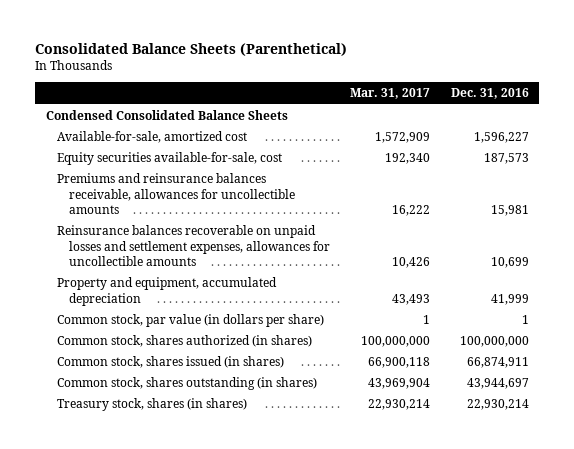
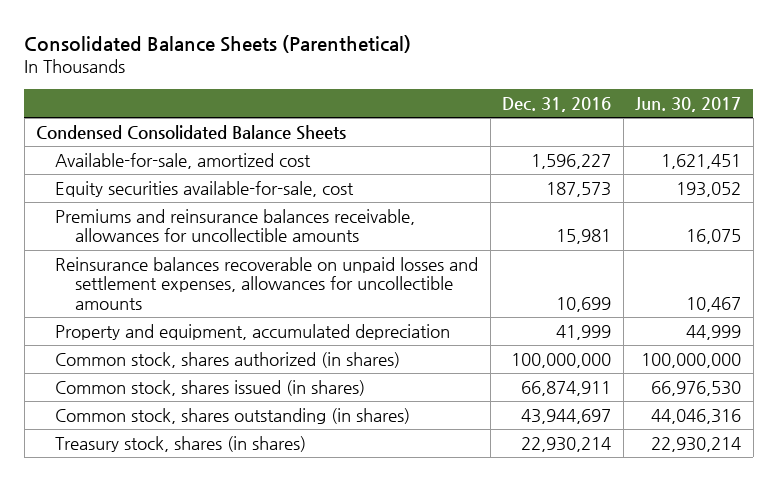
- | Mar. 31, 2017 | Dec. 31, 2016
+ | Dec. 31, 2016 | Jun. 30, 2017
- Common stock, par value (in dollars per share) | 1 | 1

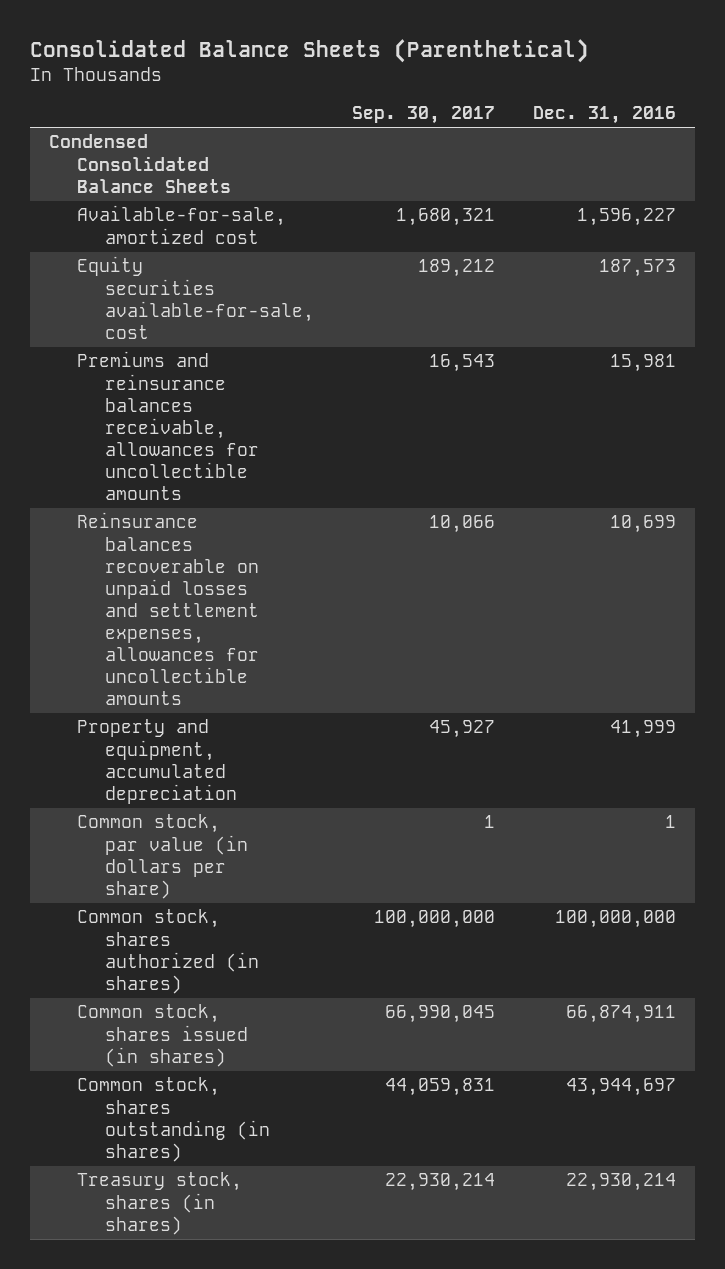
- | Dec. 31, 2016 | Jun. 30, 2017
+ | Sep. 30, 2017 | Dec. 31, 2016
+ Common stock, par value (in dollars per share) | 1 | 1

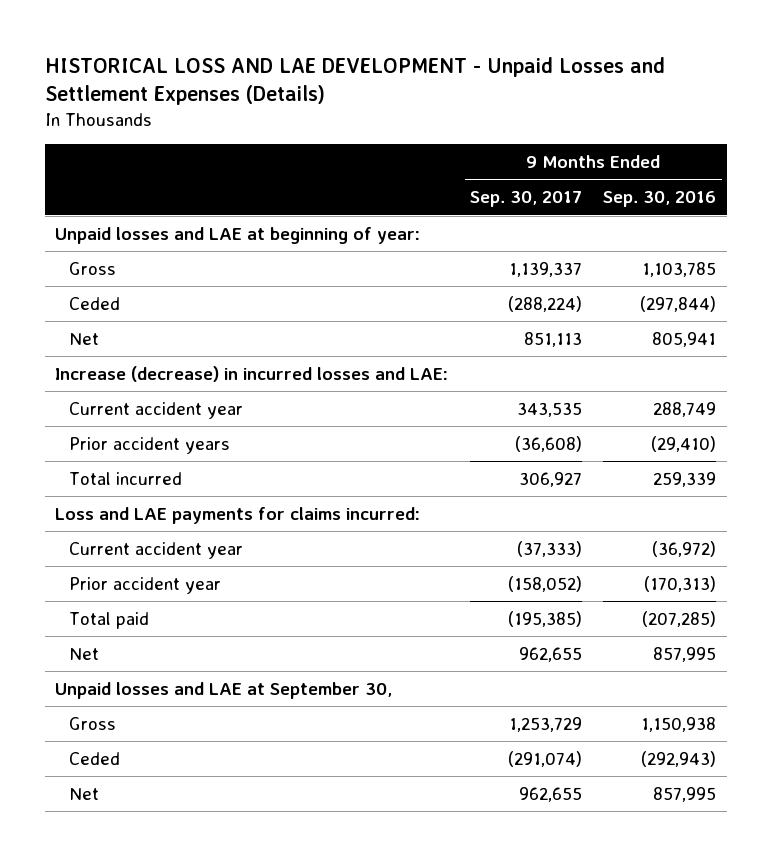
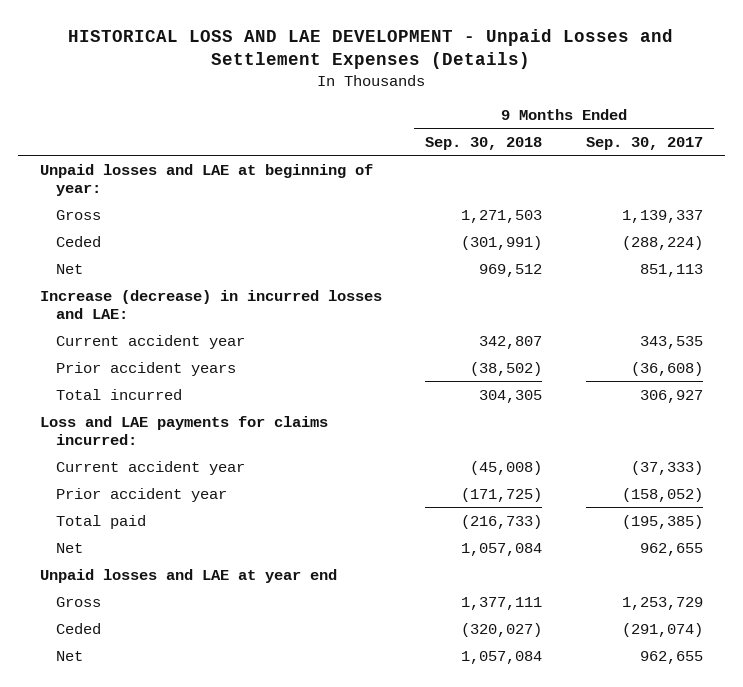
- | 9 Months Ended Sep. 30, 2017 | 9 Months Ended Sep. 30, 2016
+ | 9 Months Ended Sep. 30, 2018 | 9 Months Ended Sep. 30, 2017
- Unpaid losses and LAE at September 30,
+ Unpaid losses and LAE at year end

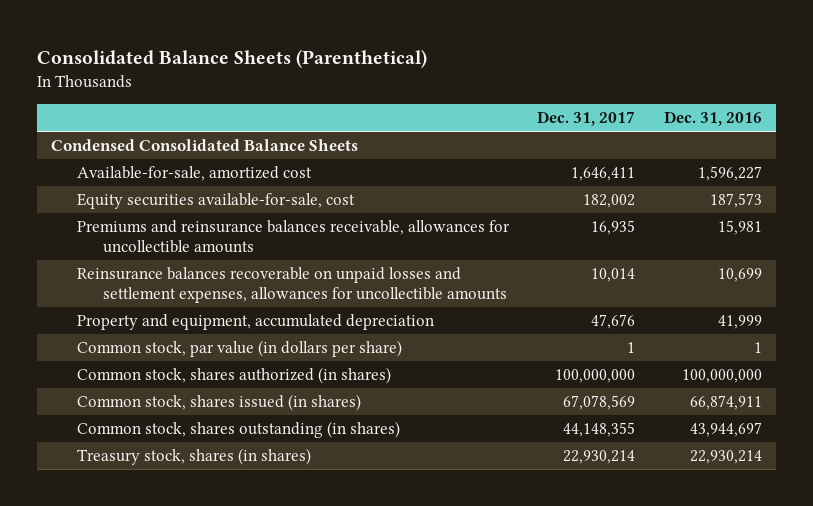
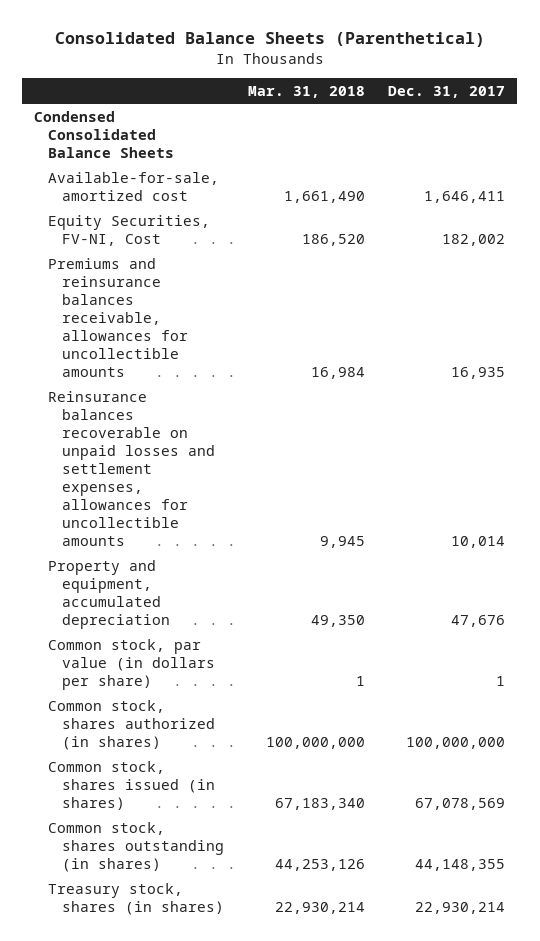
- | Dec. 31, 2017 | Dec. 31, 2016
+ | Mar. 31, 2018 | Dec. 31, 2017
- Equity securities available-for-sale, cost | 182,002 | 187,573
+ Equity Securities, FV-NI, Cost | 186,520 | 182,002

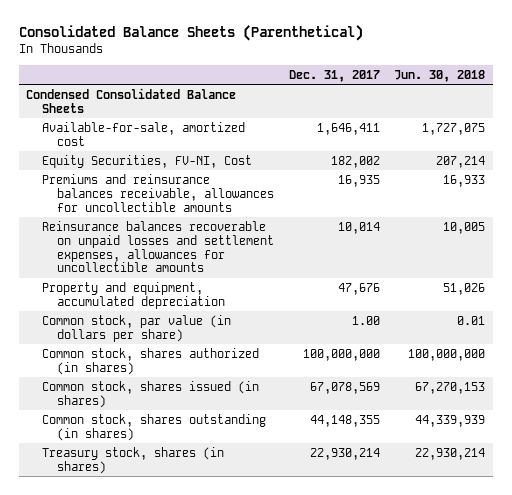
- | Mar. 31, 2018 | Dec. 31, 2017
+ | Dec. 31, 2017 | Jun. 30, 2018
- Common stock, par value (in dollars per share) | 1 | 1
+ Common stock, par value (in dollars per share) | 1.00 | 0.01

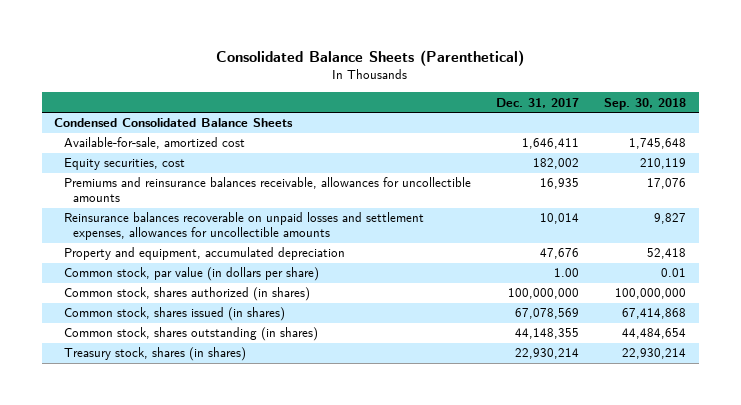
- | Dec. 31, 2017 | Jun. 30, 2018
+ | Dec. 31, 2017 | Sep. 30, 2018
- Equity Securities, FV-NI, Cost | 182,002 | 207,214
+ Equity securities, cost | 182,002 | 210,119

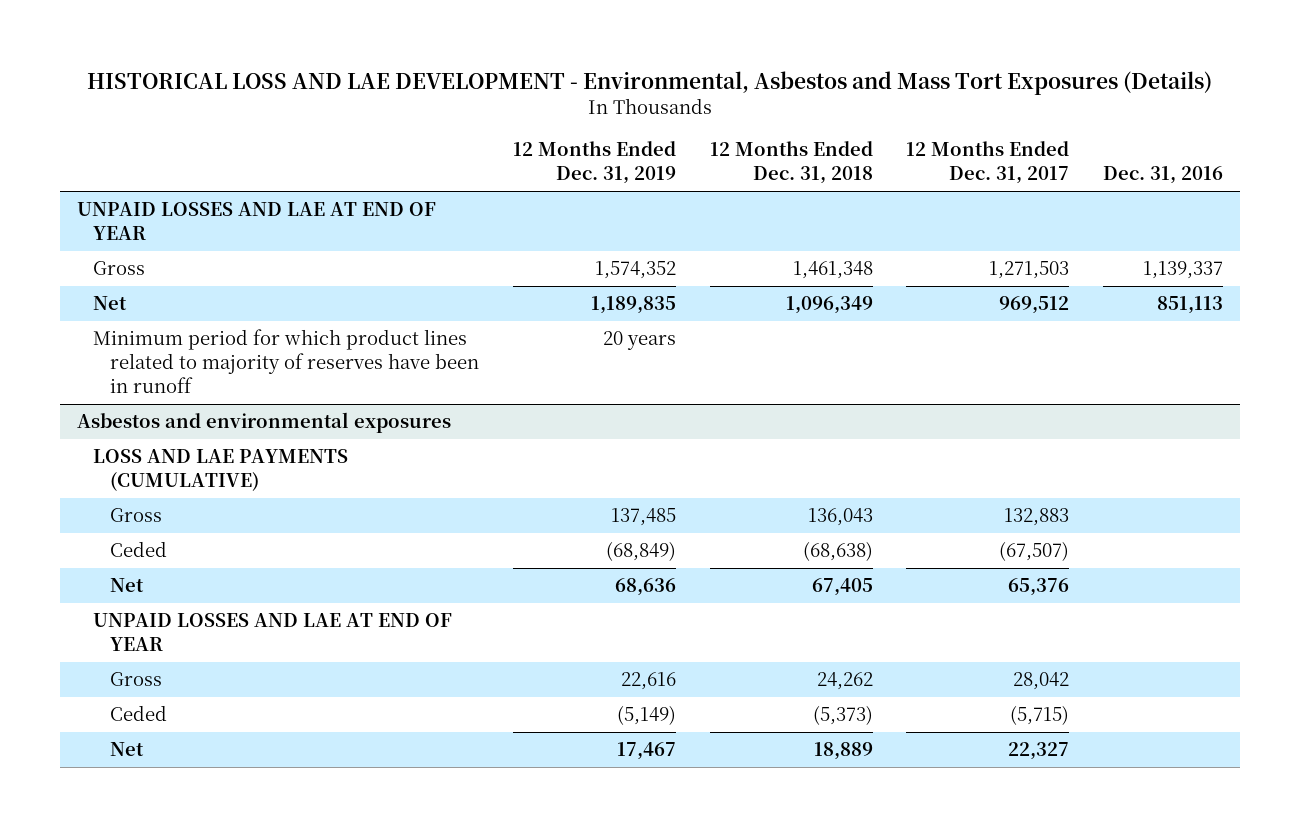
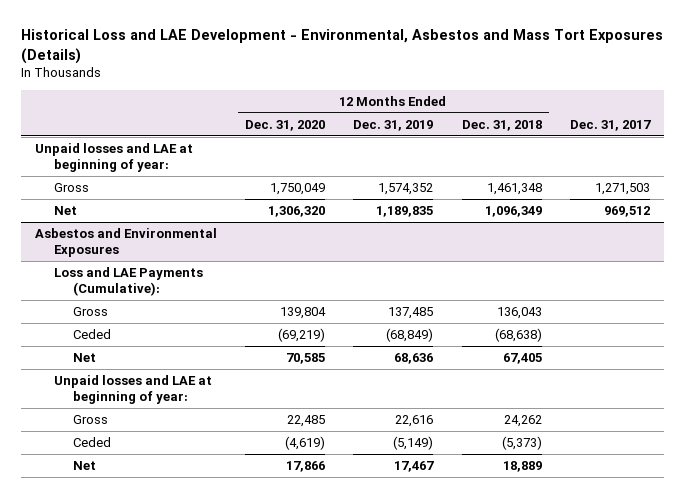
- HISTORICAL LOSS AND LAE DEVELOPMENT - Environmental, Asbestos and Mass Tort Exposures (Details)
+ Historical Loss and LAE Development - Environmental, Asbestos and Mass Tort Exposures (Details)
- | 12 Months Ended Dec. 31, 2019 | 12 Months Ended Dec. 31, 2018 | 12 Months Ended Dec. 31, 2017 | Dec. 31, 2016
+ | 12 Months Ended Dec. 31, 2020 | 12 Months Ended Dec. 31, 2019 | 12 Months Ended Dec. 31, 2018 | Dec. 31, 2017
- UNPAID LOSSES AND LAE AT END OF YEAR
+ Unpaid losses and LAE at beginning of year:
- Minimum period for which product lines related to majority of reserves have been in runoff | 20 years | | |
- Asbestos and environmental exposures
- LOSS AND LAE PAYMENTS (CUMULATIVE)
+ Asbestos and Environmental Exposures
+ Loss and LAE Payments (Cumulative):
- UNPAID LOSSES AND LAE AT END OF YEAR
+ Unpaid losses and LAE at beginning of year:

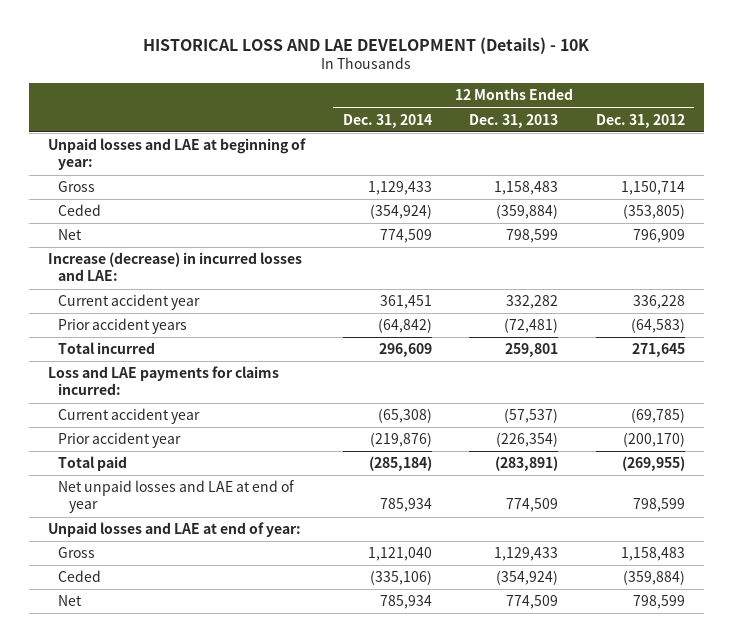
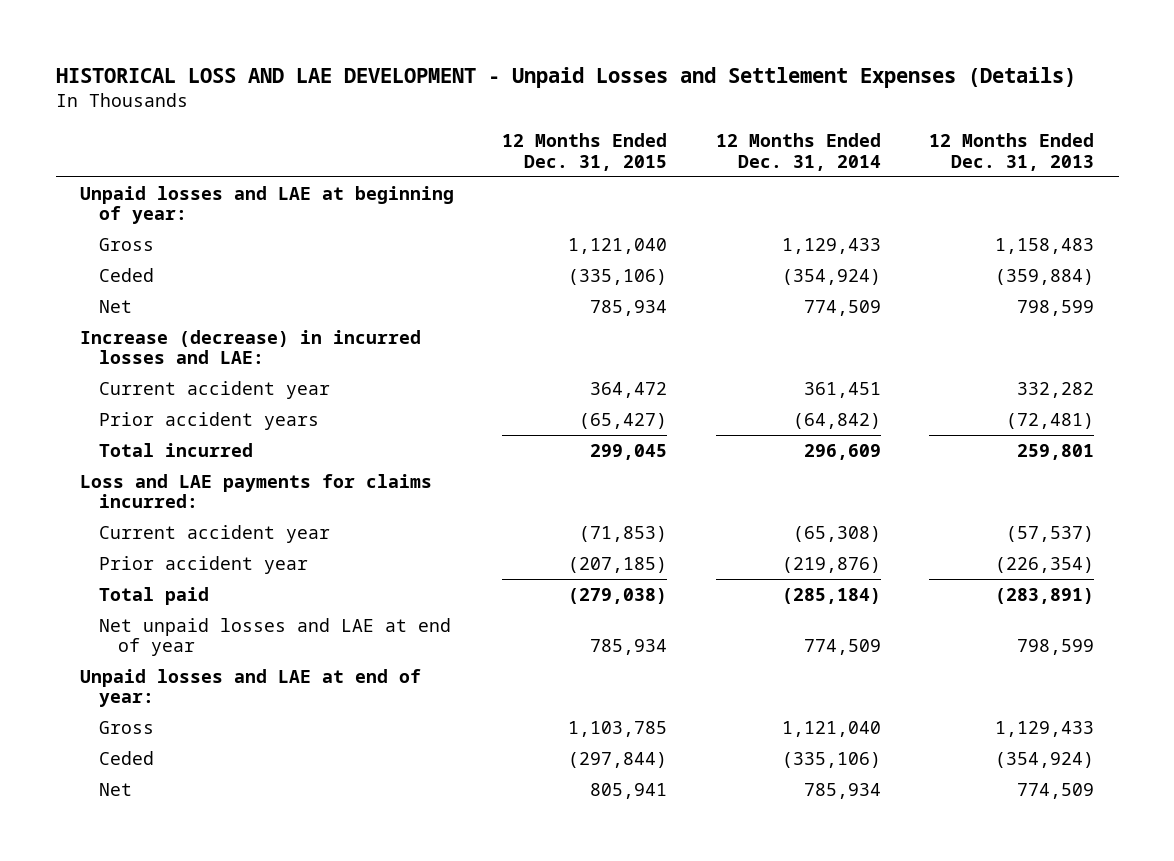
- HISTORICAL LOSS AND LAE DEVELOPMENT (Details) - 10K
+ HISTORICAL LOSS AND LAE DEVELOPMENT - Unpaid Losses and Settlement Expenses (Details)
- | 12 Months Ended Dec. 31, 2014 | 12 Months Ended Dec. 31, 2013 | 12 Months Ended Dec. 31, 2012
+ | 12 Months Ended Dec. 31, 2015 | 12 Months Ended Dec. 31, 2014 | 12 Months Ended Dec. 31, 2013
- Net unpaid losses and LAE at end of year | 785,934 | 774,509 | 798,599
+ Net unpaid losses and LAE at end of year | 785,934 | 774,509 | 798,599

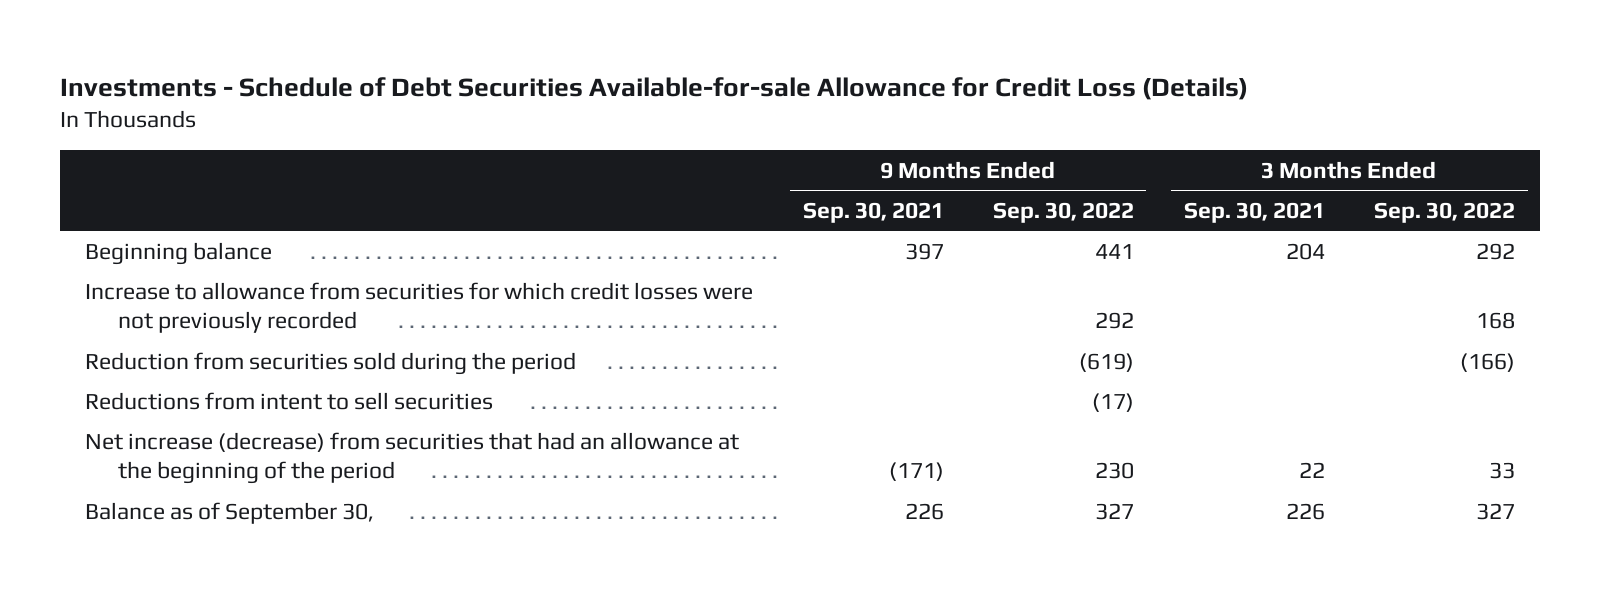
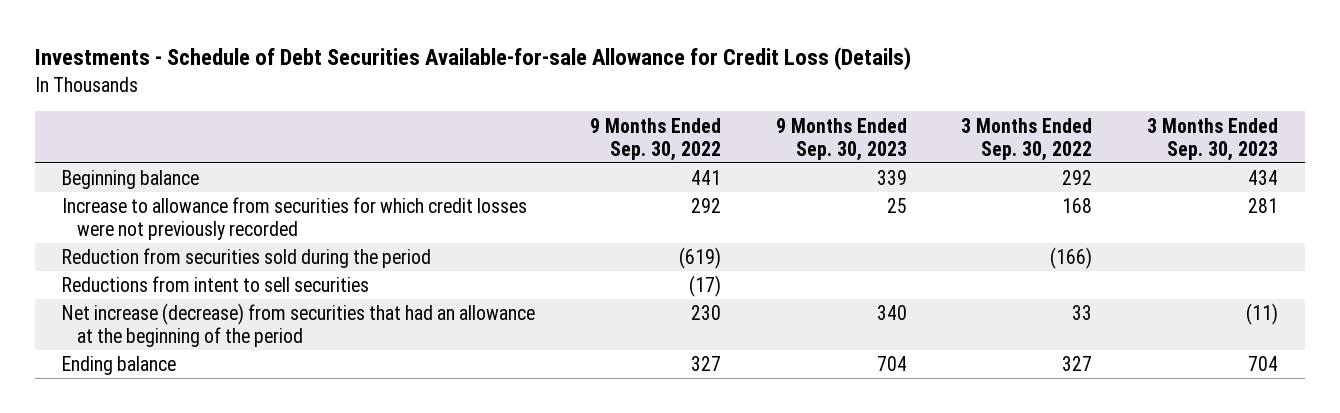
- | 9 Months Ended Sep. 30, 2021 | 9 Months Ended Sep. 30, 2022 | 3 Months Ended Sep. 30, 2021 | 3 Months Ended Sep. 30, 2022
+ | 9 Months Ended Sep. 30, 2022 | 9 Months Ended Sep. 30, 2023 | 3 Months Ended Sep. 30, 2022 | 3 Months Ended Sep. 30, 2023
- Balance as of September 30, | 226 | 327 | 226 | 327
+ Ending balance | 327 | 704 | 327 | 704

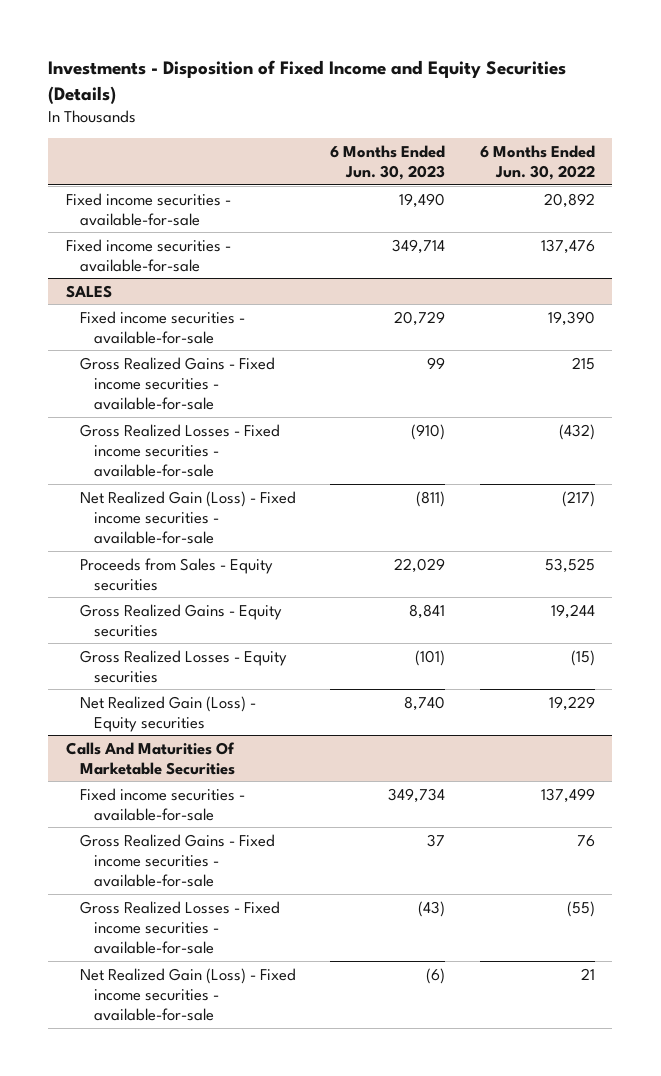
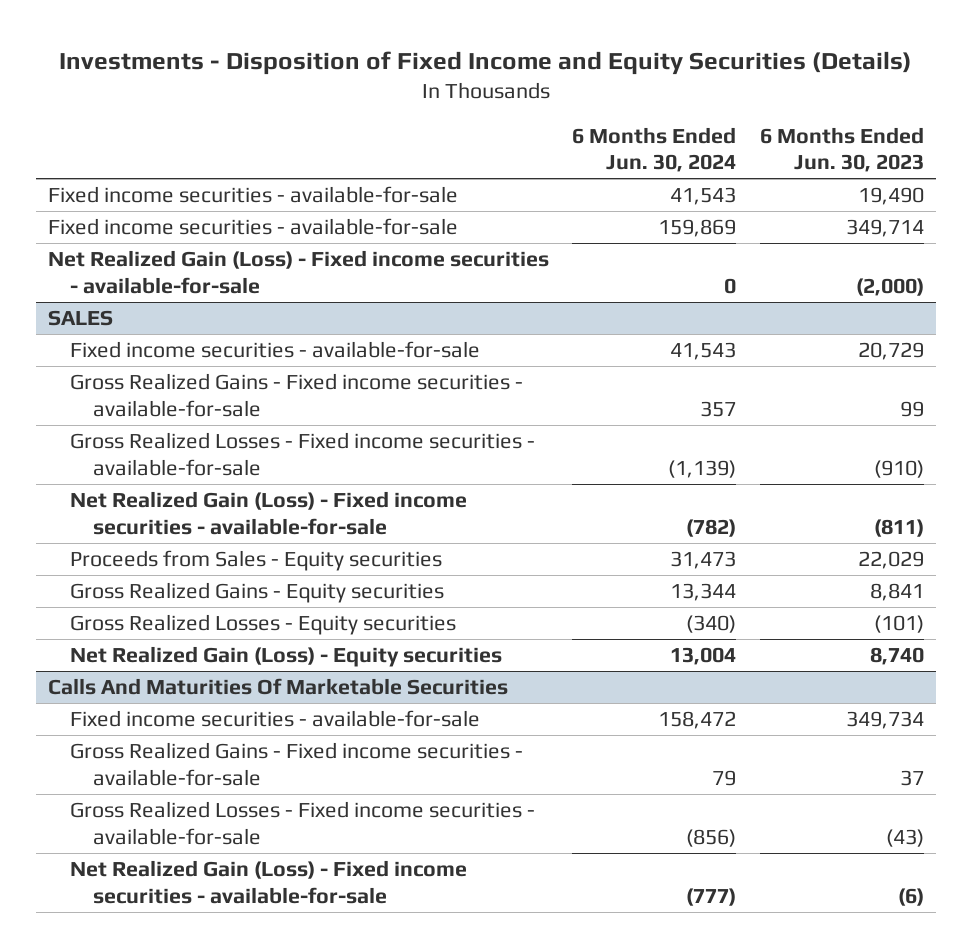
- | 6 Months Ended Jun. 30, 2023 | 6 Months Ended Jun. 30, 2022
+ | 6 Months Ended Jun. 30, 2024 | 6 Months Ended Jun. 30, 2023
+ Net Realized Gain (Loss) - Fixed income securities - available-for-sale | 0 | (2,000)

